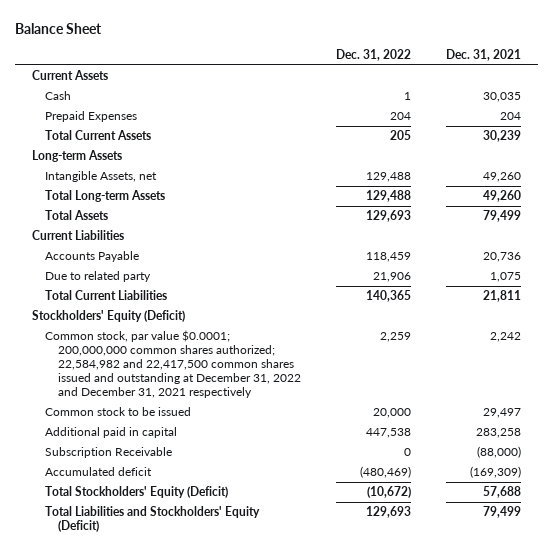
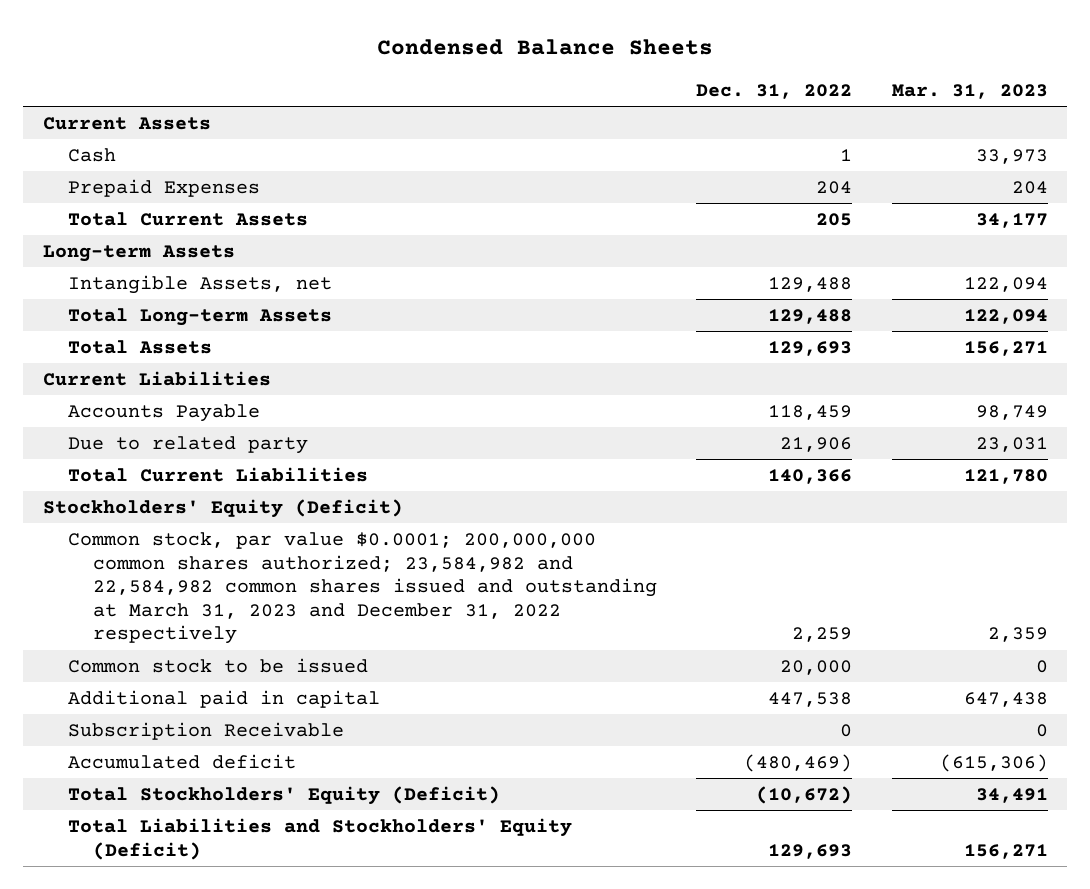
- Balance Sheet
+ Condensed Balance Sheets
- | Dec. 31, 2022 | Dec. 31, 2021
+ | Dec. 31, 2022 | Mar. 31, 2023
- Total Current Liabilities | 140,365 | 21,811
+ Total Current Liabilities | 140,366 | 121,780
- Common stock, par value $0.0001; 200,000,000 common shares authorized; 22,584,982 and 22,417,500 common shares issued and outstanding at December 31, 2022 and December 31, 2021 respectively | 2,259 | 2,242
+ Common stock, par value $0.0001; 200,000,000 common shares authorized; 23,584,982 and 22,584,982 common shares issued and outstanding at March 31, 2023 and December 31, 2022 respectively | 2,259 | 2,359

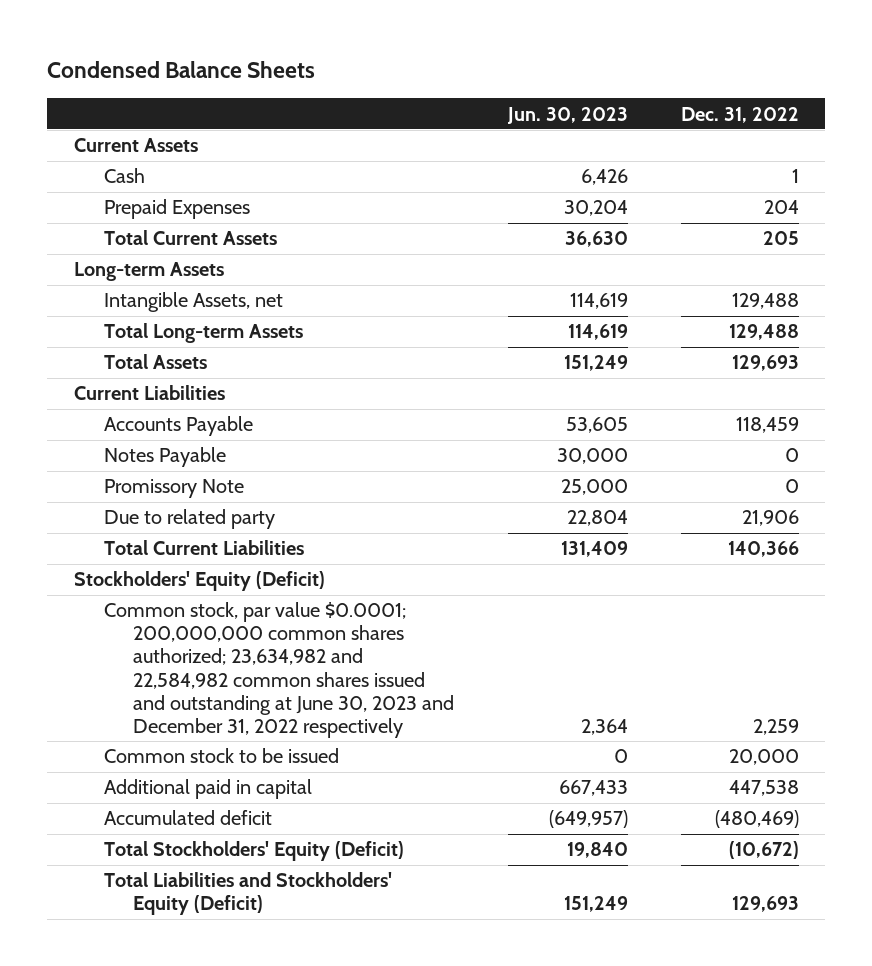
- | Dec. 31, 2022 | Mar. 31, 2023
+ | Jun. 30, 2023 | Dec. 31, 2022
+ Notes Payable | 30,000 | 0
+ Promissory Note | 25,000 | 0
- Common stock, par value $0.0001; 200,000,000 common shares authorized; 23,584,982 and 22,584,982 common shares issued and outstanding at March 31, 2023 and December 31, 2022 respectively | 2,259 | 2,359
+ Common stock, par value $0.0001; 200,000,000 common shares authorized; 23,634,982 and 22,584,982 common shares issued and outstanding at June 30, 2023 and December 31, 2022 respectively | 2,364 | 2,259
- Subscription Receivable | 0 | 0

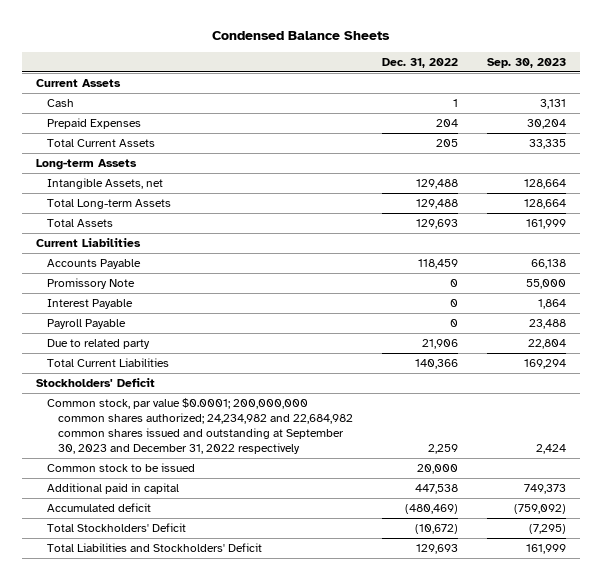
- | Jun. 30, 2023 | Dec. 31, 2022
+ | Dec. 31, 2022 | Sep. 30, 2023
- Notes Payable | 30,000 | 0
+ Interest Payable | 0 | 1,864
+ Payroll Payable | 0 | 23,488
- Stockholders' Equity (Deficit)
- Common stock, par value $0.0001; 200,000,000 common shares authorized; 23,634,982 and 22,584,982 common shares issued and outstanding at June 30, 2023 and December 31, 2022 respectively | 2,364 | 2,259
+ Stockholders' Deficit
+ Common stock, par value $0.0001; 200,000,000 common shares authorized; 24,234,982 and 22,684,982 common shares issued and outstanding at September 30, 2023 and December 31, 2022 respectively | 2,259 | 2,424
- Total Stockholders' Equity (Deficit) | 19,840 | (10,672)
- Total Liabilities and Stockholders' Equity (Deficit) | 151,249 | 129,693
+ Total Stockholders' Deficit | (10,672) | (7,295)
+ Total Liabilities and Stockholders' Deficit | 129,693 | 161,999

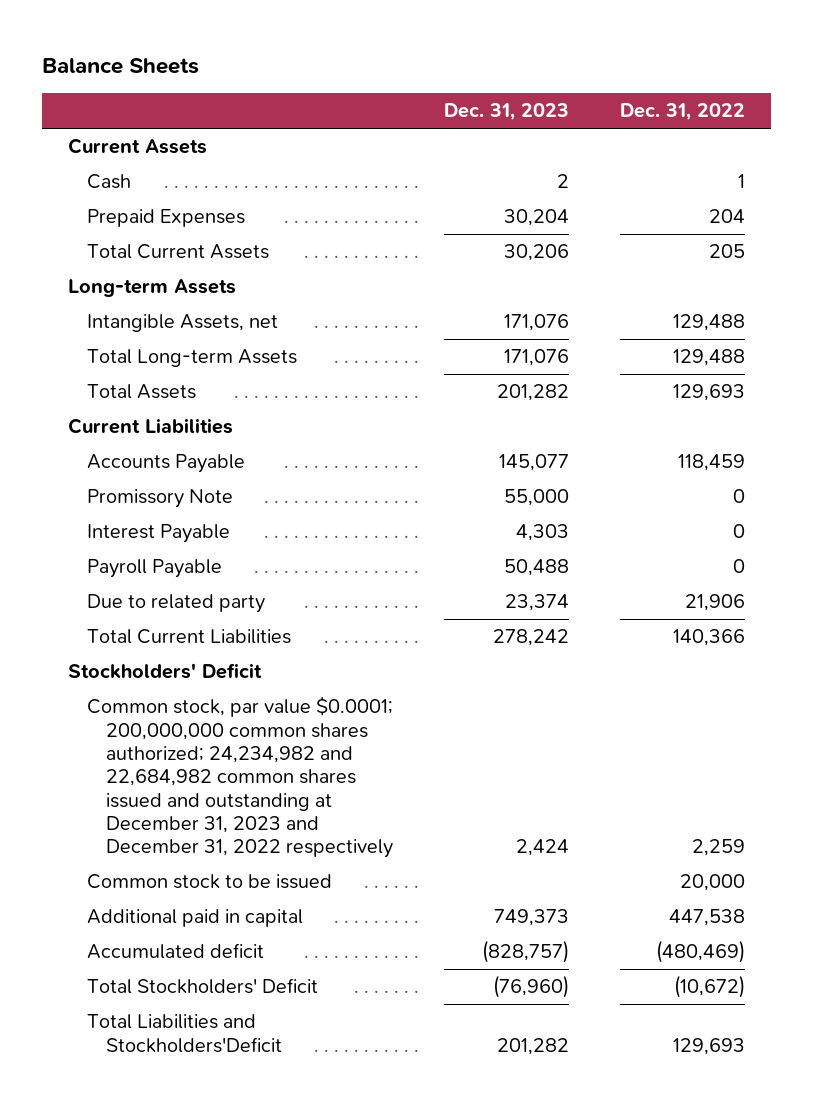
- Condensed Balance Sheets
+ Balance Sheets
- | Dec. 31, 2022 | Sep. 30, 2023
+ | Dec. 31, 2023 | Dec. 31, 2022
- Common stock, par value $0.0001; 200,000,000 common shares authorized; 24,234,982 and 22,684,982 common shares issued and outstanding at September 30, 2023 and December 31, 2022 respectively | 2,259 | 2,424
+ Common stock, par value $0.0001; 200,000,000 common shares authorized; 24,234,982 and 22,684,982 common shares issued and outstanding at December 31, 2023 and December 31, 2022 respectively | 2,424 | 2,259
- Total Liabilities and Stockholders' Deficit | 129,693 | 161,999
+ Total Liabilities and Stockholders'Deficit | 201,282 | 129,693

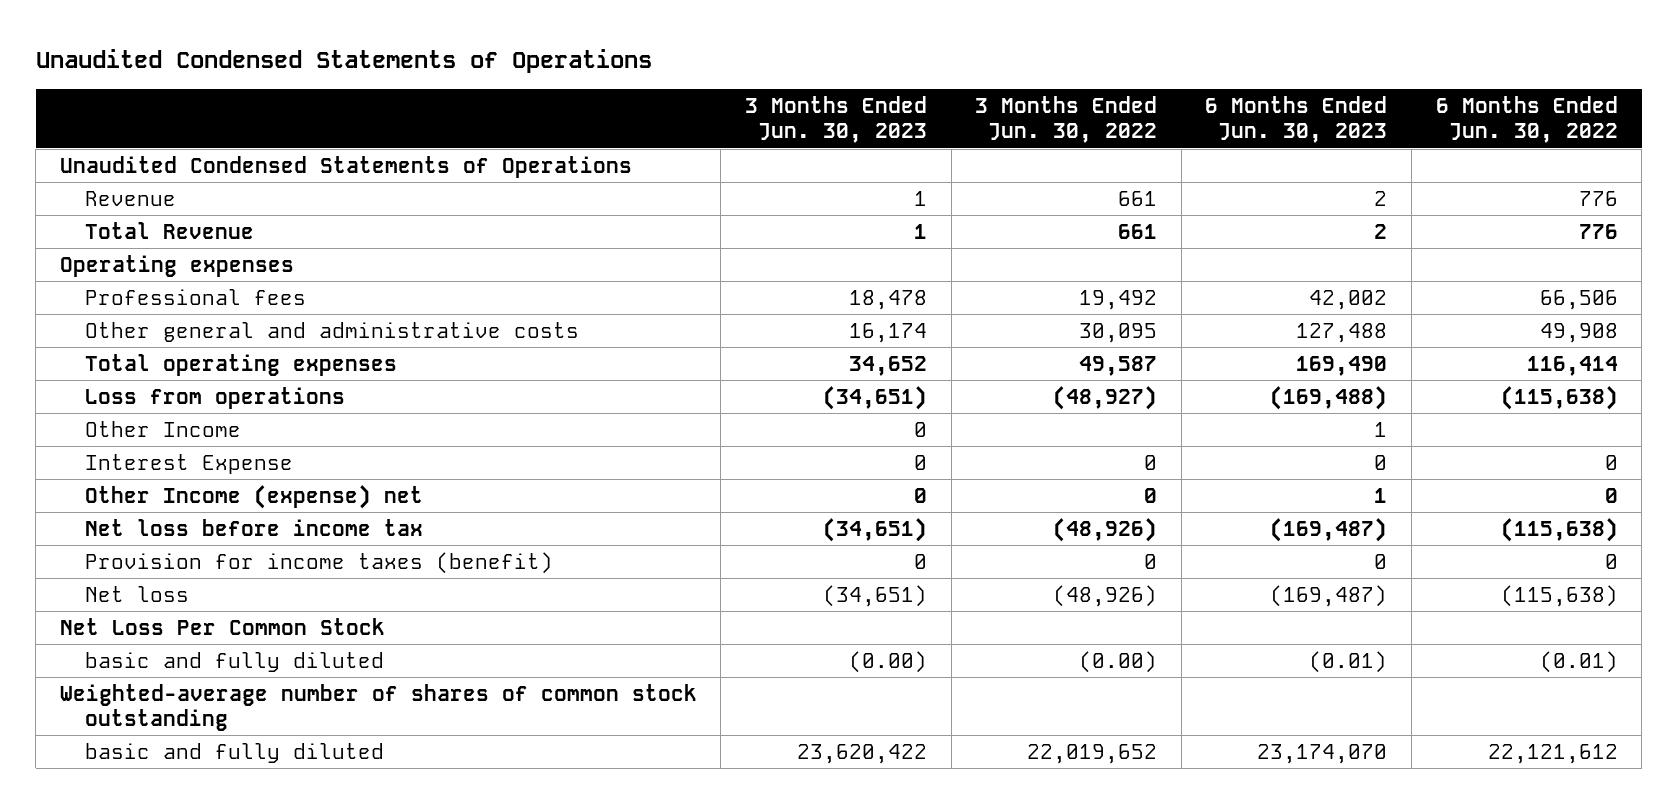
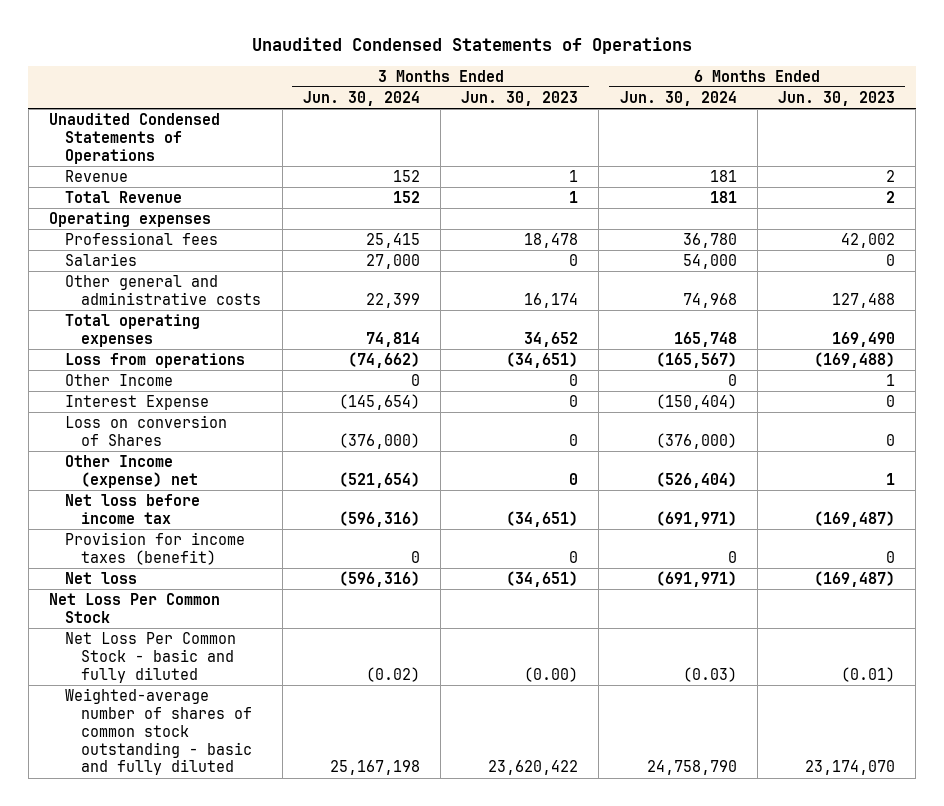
- | 3 Months Ended Jun. 30, 2023 | 3 Months Ended Jun. 30, 2022 | 6 Months Ended Jun. 30, 2023 | 6 Months Ended Jun. 30, 2022
+ | 3 Months Ended Jun. 30, 2024 | 3 Months Ended Jun. 30, 2023 | 6 Months Ended Jun. 30, 2024 | 6 Months Ended Jun. 30, 2023
+ Salaries | 27,000 | 0 | 54,000 | 0
+ Loss on conversion of Shares | (376,000) | 0 | (376,000) | 0
- basic and fully diluted | (0.00) | (0.00) | (0.01) | (0.01)
- Weighted-average number of shares of common stock outstanding
- basic and fully diluted | 23,620,422 | 22,019,652 | 23,174,070 | 22,121,612
+ Net Loss Per Common Stock - basic and fully diluted | (0.02) | (0.00) | (0.03) | (0.01)
+ Weighted-average number of shares of common stock outstanding - basic and fully diluted | 25,167,198 | 23,620,422 | 24,758,790 | 23,174,070

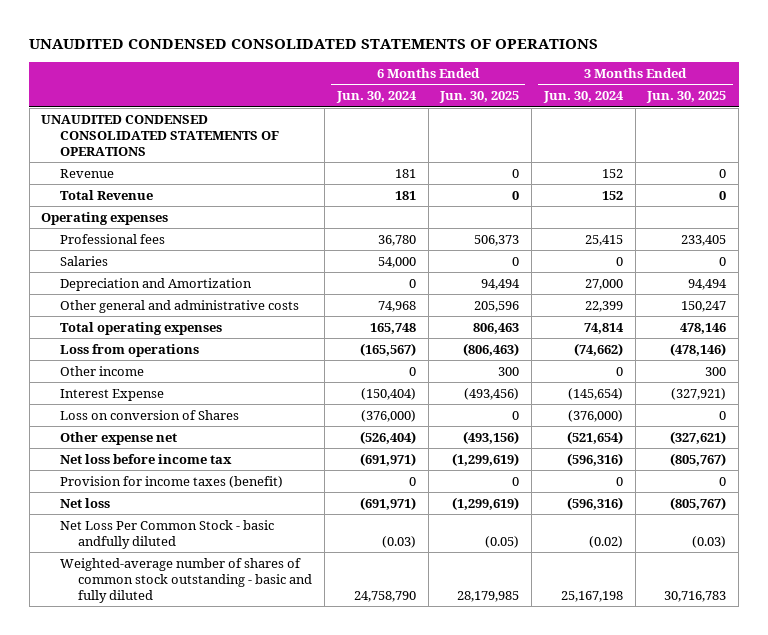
- Unaudited Condensed Statements of Operations
+ UNAUDITED CONDENSED CONSOLIDATED STATEMENTS OF OPERATIONS
- | 3 Months Ended Jun. 30, 2024 | 3 Months Ended Jun. 30, 2023 | 6 Months Ended Jun. 30, 2024 | 6 Months Ended Jun. 30, 2023
+ | 6 Months Ended Jun. 30, 2024 | 6 Months Ended Jun. 30, 2025 | 3 Months Ended Jun. 30, 2024 | 3 Months Ended Jun. 30, 2025
- Unaudited Condensed Statements of Operations
+ UNAUDITED CONDENSED CONSOLIDATED STATEMENTS OF OPERATIONS
- Salaries | 27,000 | 0 | 54,000 | 0
+ Salaries | 54,000 | 0 | 0 | 0
+ Depreciation and Amortization | 0 | 94,494 | 27,000 | 94,494
- Other Income | 0 | 0 | 0 | 1
+ Other income | 0 | 300 | 0 | 300
- Other Income (expense) net | (521,654) | 0 | (526,404) | 1
+ Other expense net | (526,404) | (493,156) | (521,654) | (327,621)
- Net Loss Per Common Stock
- Net Loss Per Common Stock - basic and fully diluted | (0.02) | (0.00) | (0.03) | (0.01)
+ Net Loss Per Common Stock - basic andfully diluted | (0.03) | (0.05) | (0.02) | (0.03)

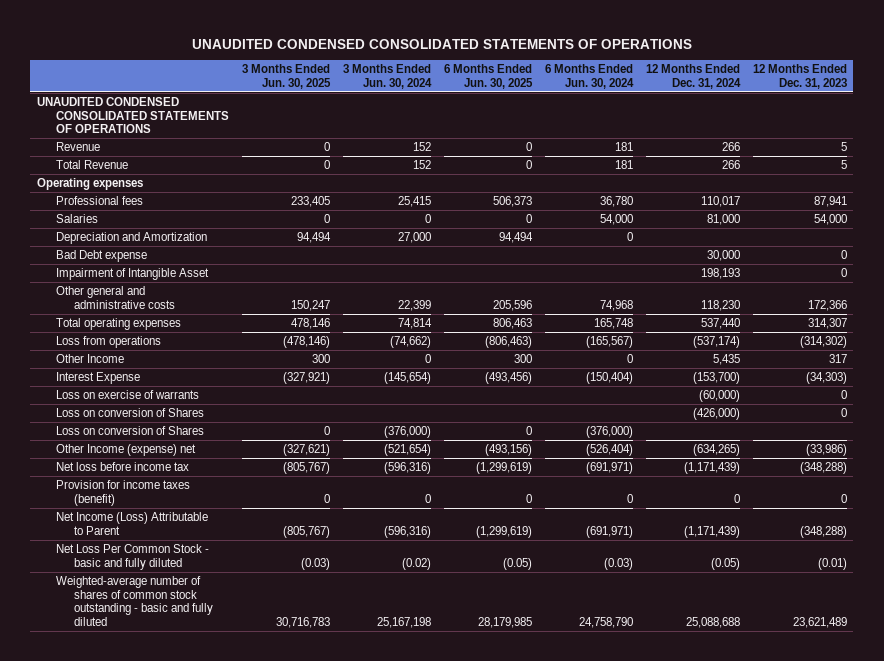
- | 6 Months Ended Jun. 30, 2024 | 6 Months Ended Jun. 30, 2025 | 3 Months Ended Jun. 30, 2024 | 3 Months Ended Jun. 30, 2025
+ | 3 Months Ended Jun. 30, 2025 | 3 Months Ended Jun. 30, 2024 | 6 Months Ended Jun. 30, 2025 | 6 Months Ended Jun. 30, 2024 | 12 Months Ended Dec. 31, 2024 | 12 Months Ended Dec. 31, 2023
+ Bad Debt expense | | | | | 30,000 | 0
+ Impairment of Intangible Asset | | | | | 198,193 | 0
- Other income | 0 | 300 | 0 | 300
+ Other Income | 300 | 0 | 300 | 0 | 5,435 | 317
+ Loss on exercise of warrants | | | | | (60,000) | 0
+ Loss on conversion of Shares | | | | | (426,000) | 0
- Other expense net | (526,404) | (493,156) | (521,654) | (327,621)
+ Other Income (expense) net | (327,621) | (521,654) | (493,156) | (526,404) | (634,265) | (33,986)
- Net loss | (691,971) | (1,299,619) | (596,316) | (805,767)
- Net Loss Per Common Stock - basic andfully diluted | (0.03) | (0.05) | (0.02) | (0.03)
+ Net Income (Loss) Attributable to Parent | (805,767) | (596,316) | (1,299,619) | (691,971) | (1,171,439) | (348,288)
+ Net Loss Per Common Stock - basic and fully diluted | (0.03) | (0.02) | (0.05) | (0.03) | (0.05) | (0.01)

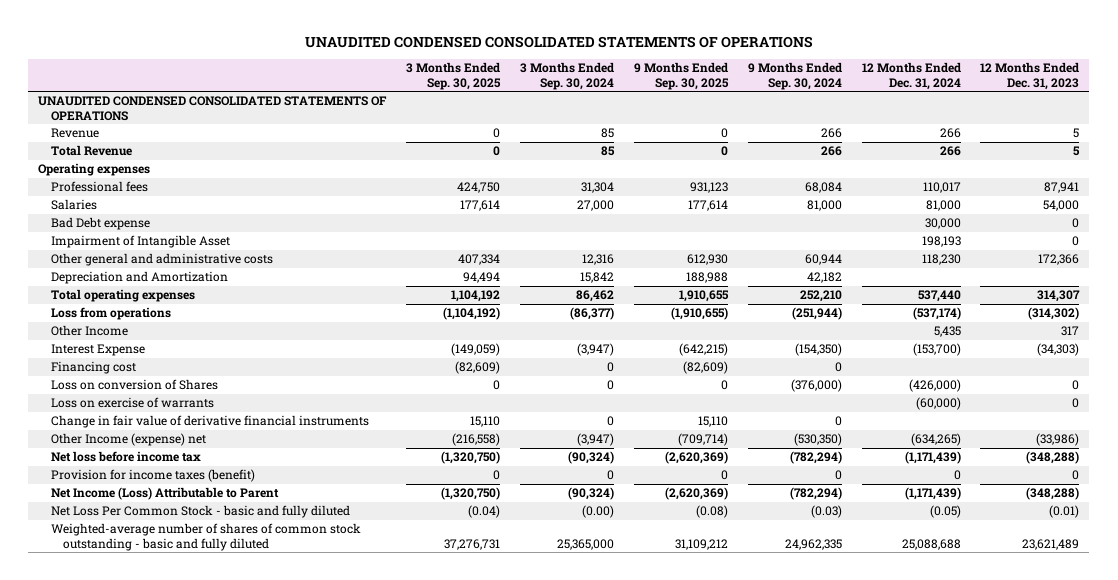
- | 3 Months Ended Jun. 30, 2025 | 3 Months Ended Jun. 30, 2024 | 6 Months Ended Jun. 30, 2025 | 6 Months Ended Jun. 30, 2024 | 12 Months Ended Dec. 31, 2024 | 12 Months Ended Dec. 31, 2023
+ | 3 Months Ended Sep. 30, 2025 | 3 Months Ended Sep. 30, 2024 | 9 Months Ended Sep. 30, 2025 | 9 Months Ended Sep. 30, 2024 | 12 Months Ended Dec. 31, 2024 | 12 Months Ended Dec. 31, 2023
moved down: Depreciation and Amortization | 94,494 | 15,842 | 188,988 | 42,182 | |
+ Financing cost | (82,609) | 0 | (82,609) | 0 | |
- Loss on conversion of Shares | 0 | (376,000) | 0 | (376,000) | |
moved down: Loss on exercise of warrants | | | | | (60,000) | 0
+ Change in fair value of derivative financial instruments | 15,110 | 0 | 15,110 | 0 | |

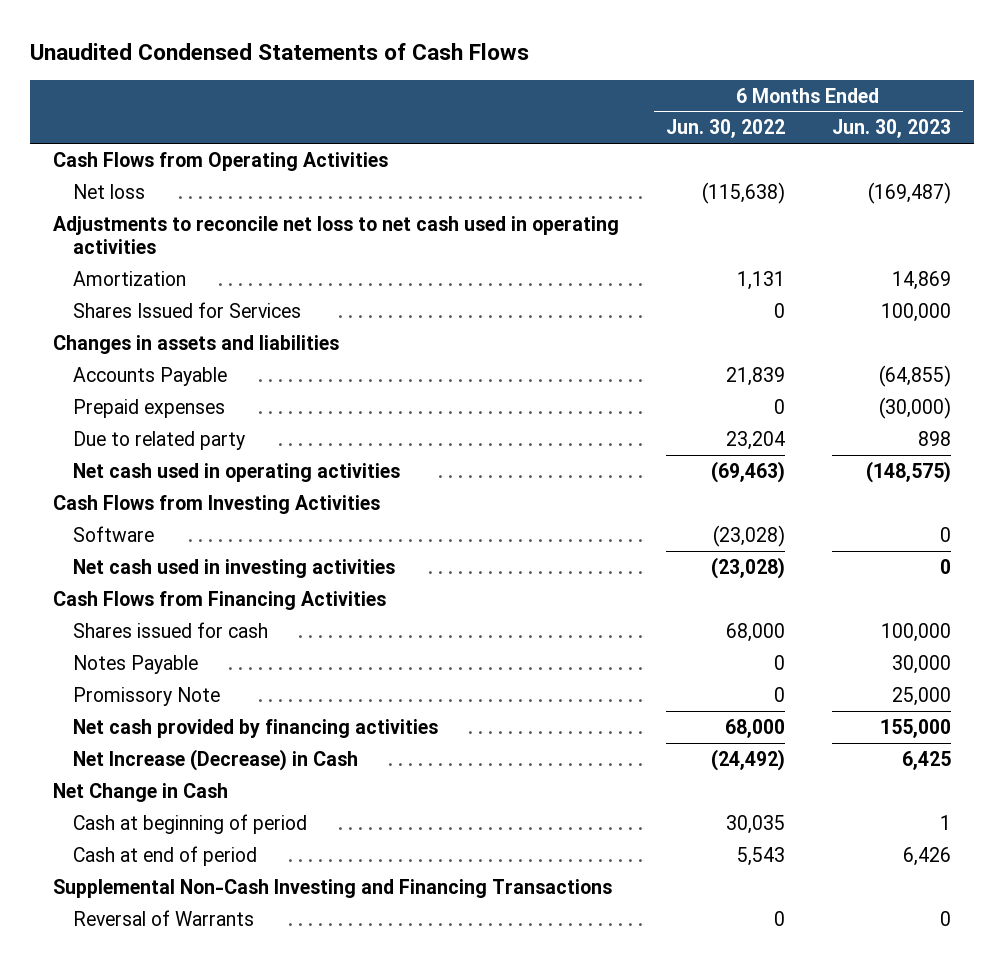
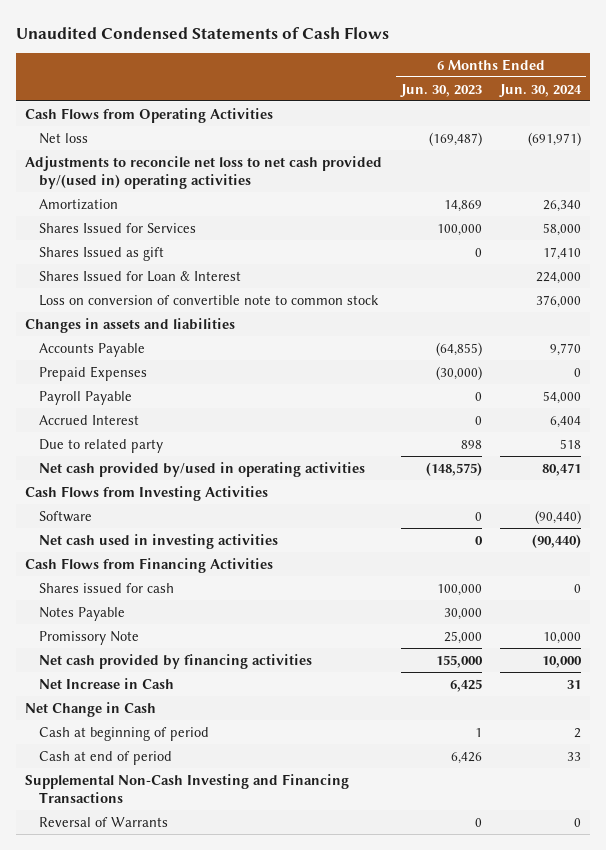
- | 6 Months Ended Jun. 30, 2022 | 6 Months Ended Jun. 30, 2023
+ | 6 Months Ended Jun. 30, 2023 | 6 Months Ended Jun. 30, 2024
- Adjustments to reconcile net loss to net cash used in operating activities
+ Adjustments to reconcile net loss to net cash provided by/(used in) operating activities
+ Shares Issued as gift | 0 | 17,410
+ Shares Issued for Loan & Interest | | 224,000
+ Loss on conversion of convertible note to common stock | | 376,000
- Prepaid expenses | 0 | (30,000)
+ Prepaid Expenses | (30,000) | 0
+ Payroll Payable | 0 | 54,000
+ Accrued Interest | 0 | 6,404
- Net cash used in operating activities | (69,463) | (148,575)
+ Net cash provided by/used in operating activities | (148,575) | 80,471
- Net Increase (Decrease) in Cash | (24,492) | 6,425
+ Net Increase in Cash | 6,425 | 31

